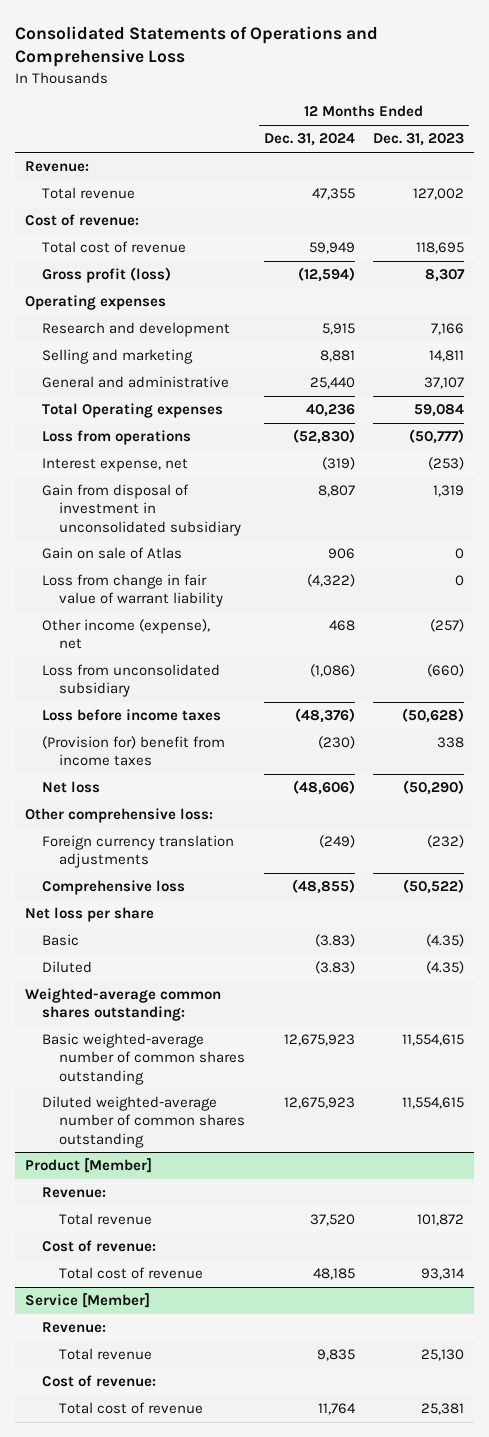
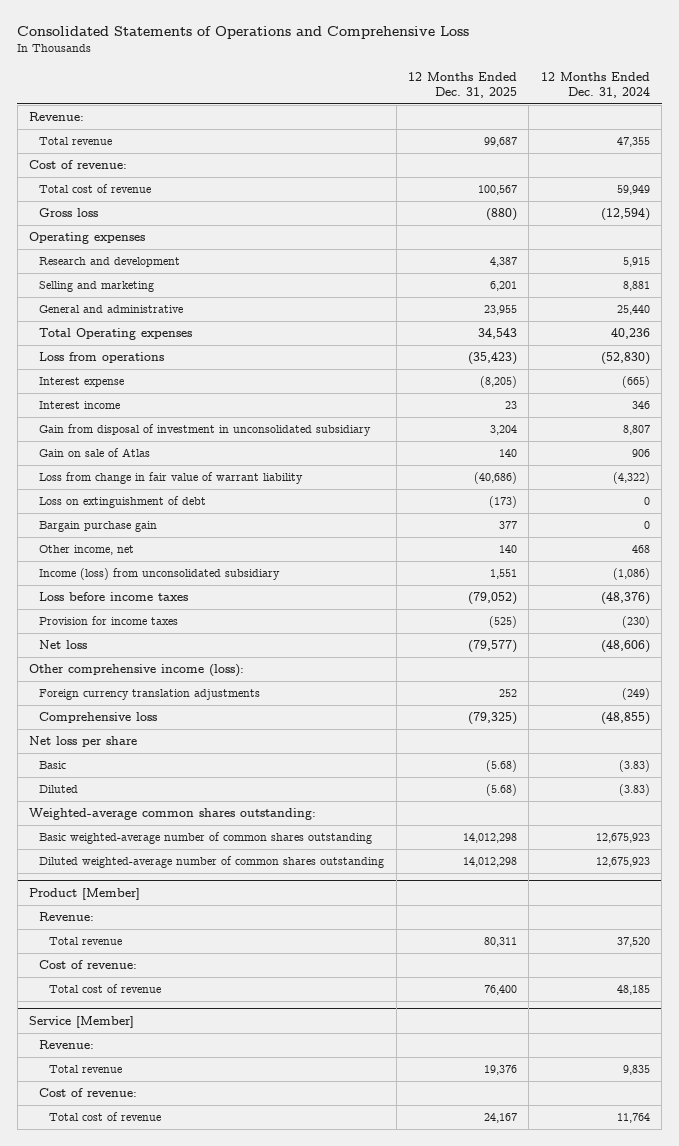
- | 12 Months Ended Dec. 31, 2024 | 12 Months Ended Dec. 31, 2023
+ | 12 Months Ended Dec. 31, 2025 | 12 Months Ended Dec. 31, 2024
- Gross profit (loss) | (12,594) | 8,307
+ Gross loss | (880) | (12,594)
- Interest expense, net | (319) | (253)
+ Interest expense | (8,205) | (665)
+ Interest income | 23 | 346
- Other income (expense), net | 468 | (257)
- Loss from unconsolidated subsidiary | (1,086) | (660)
+ Loss on extinguishment of debt | (173) | 0
+ Bargain purchase gain | 377 | 0
+ Other income, net | 140 | 468
+ Income (loss) from unconsolidated subsidiary | 1,551 | (1,086)
- (Provision for) benefit from income taxes | (230) | 338
+ Provision for income taxes | (525) | (230)
- Other comprehensive loss:
+ Other comprehensive income (loss):

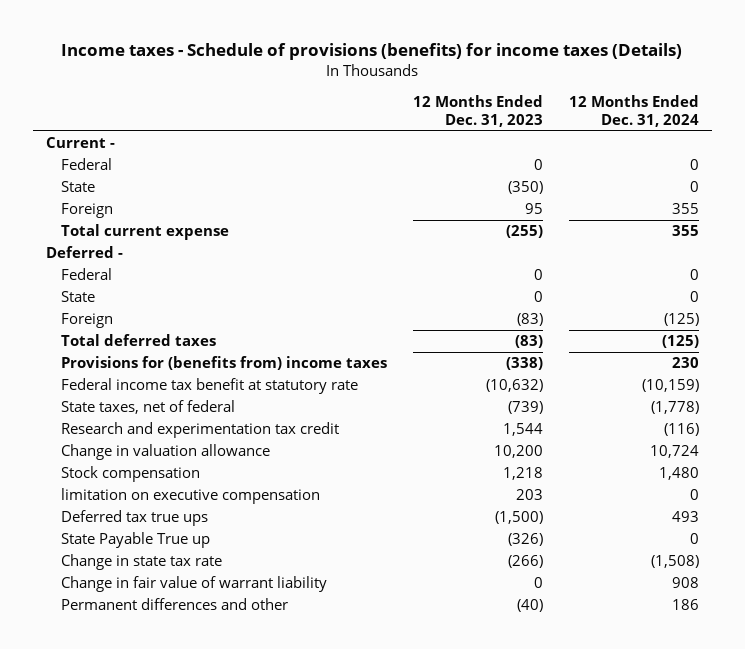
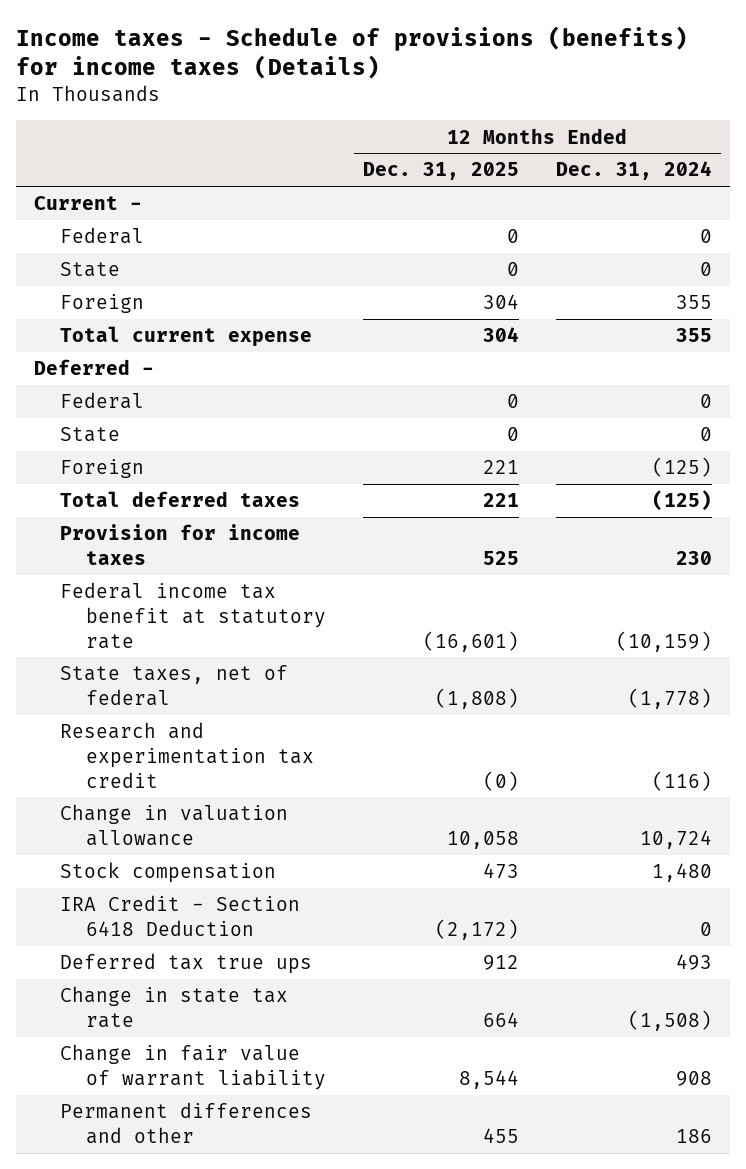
- | 12 Months Ended Dec. 31, 2023 | 12 Months Ended Dec. 31, 2024
+ | 12 Months Ended Dec. 31, 2025 | 12 Months Ended Dec. 31, 2024
- Provisions for (benefits from) income taxes | (338) | 230
+ Provision for income taxes | 525 | 230
- limitation on executive compensation | 203 | 0
+ IRA Credit - Section 6418 Deduction | (2,172) | 0
- State Payable True up | (326) | 0

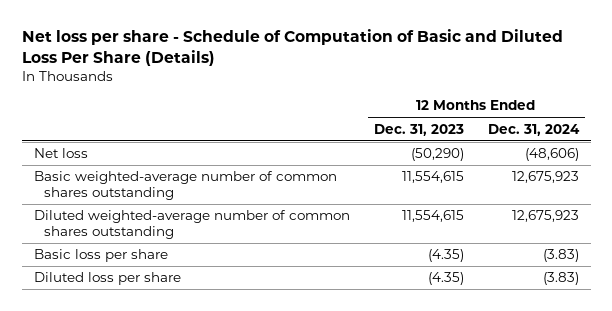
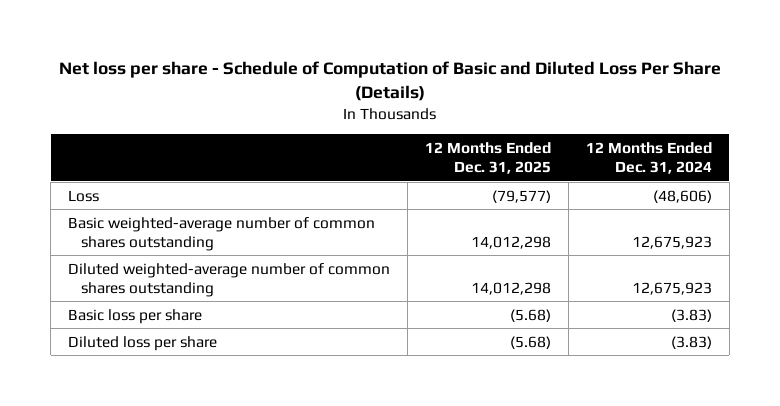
- | 12 Months Ended Dec. 31, 2023 | 12 Months Ended Dec. 31, 2024
+ | 12 Months Ended Dec. 31, 2025 | 12 Months Ended Dec. 31, 2024
- Net loss | (50,290) | (48,606)
+ Loss | (79,577) | (48,606)

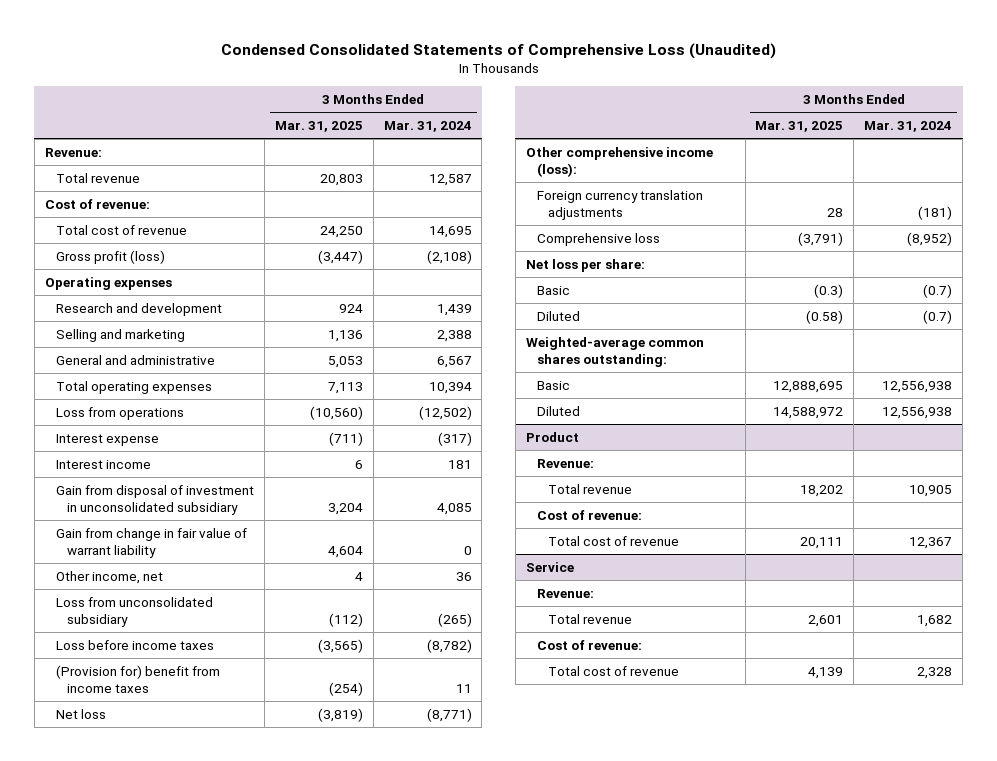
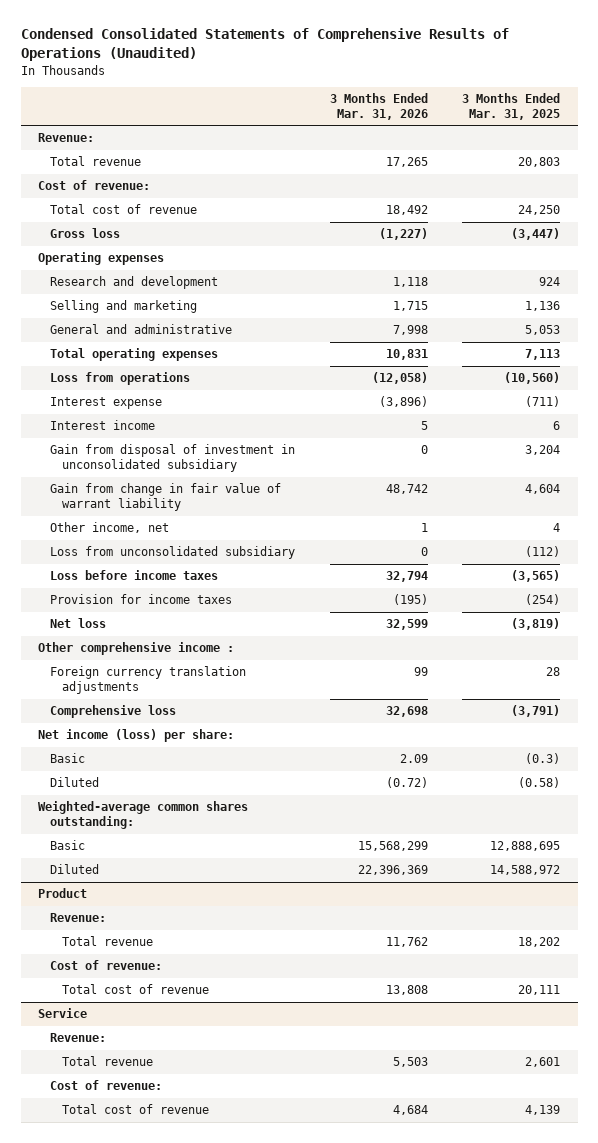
- Condensed Consolidated Statements of Comprehensive Loss (Unaudited)
+ Condensed Consolidated Statements of Comprehensive Results of Operations (Unaudited)
- | 3 Months Ended Mar. 31, 2025 | 3 Months Ended Mar. 31, 2024
+ | 3 Months Ended Mar. 31, 2026 | 3 Months Ended Mar. 31, 2025
- Gross profit (loss) | (3,447) | (2,108)
+ Gross loss | (1,227) | (3,447)
- (Provision for) benefit from income taxes | (254) | 11
+ Provision for income taxes | (195) | (254)
- Other comprehensive income (loss):
+ Other comprehensive income :
- Net loss per share:
+ Net income (loss) per share:

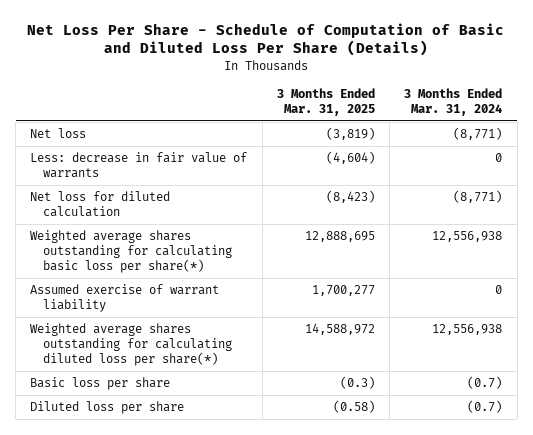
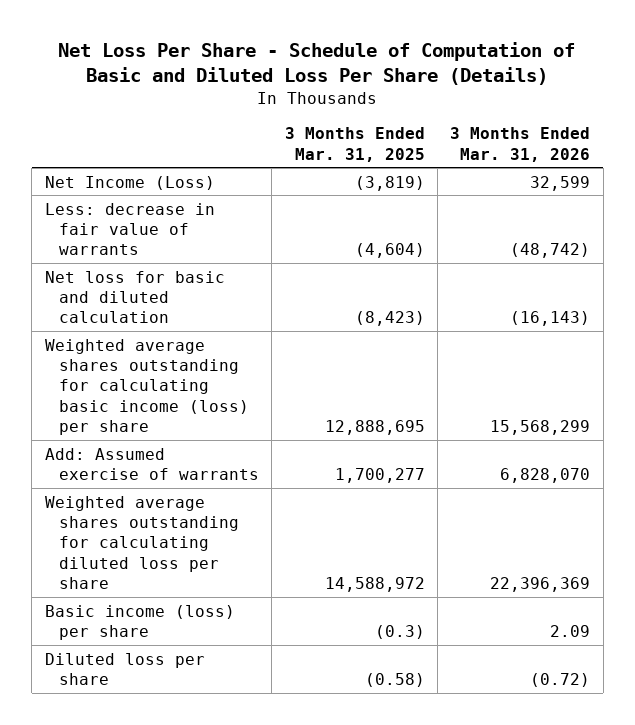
- | 3 Months Ended Mar. 31, 2025 | 3 Months Ended Mar. 31, 2024
+ | 3 Months Ended Mar. 31, 2025 | 3 Months Ended Mar. 31, 2026
- Net loss | (3,819) | (8,771)
+ Net Income (Loss) | (3,819) | 32,599
- Net loss for diluted calculation | (8,423) | (8,771)
- Weighted average shares outstanding for calculating basic loss per share(*) | 12,888,695 | 12,556,938
- Assumed exercise of warrant liability | 1,700,277 | 0
- Weighted average shares outstanding for calculating diluted loss per share(*) | 14,588,972 | 12,556,938
- Basic loss per share | (0.3) | (0.7)
+ Net loss for basic and diluted calculation | (8,423) | (16,143)
+ Weighted average shares outstanding for calculating basic income (loss) per share | 12,888,695 | 15,568,299
+ Add: Assumed exercise of warrants | 1,700,277 | 6,828,070
+ Weighted average shares outstanding for calculating diluted loss per share | 14,588,972 | 22,396,369
+ Basic income (loss) per share | (0.3) | 2.09

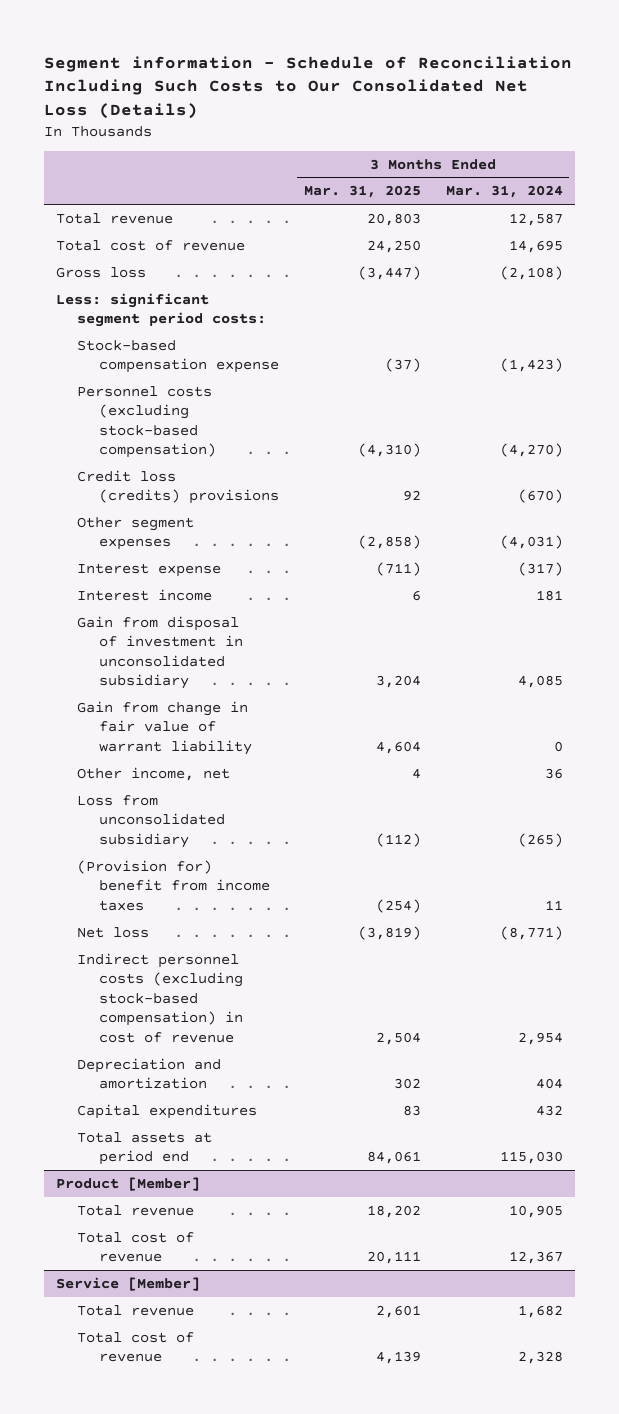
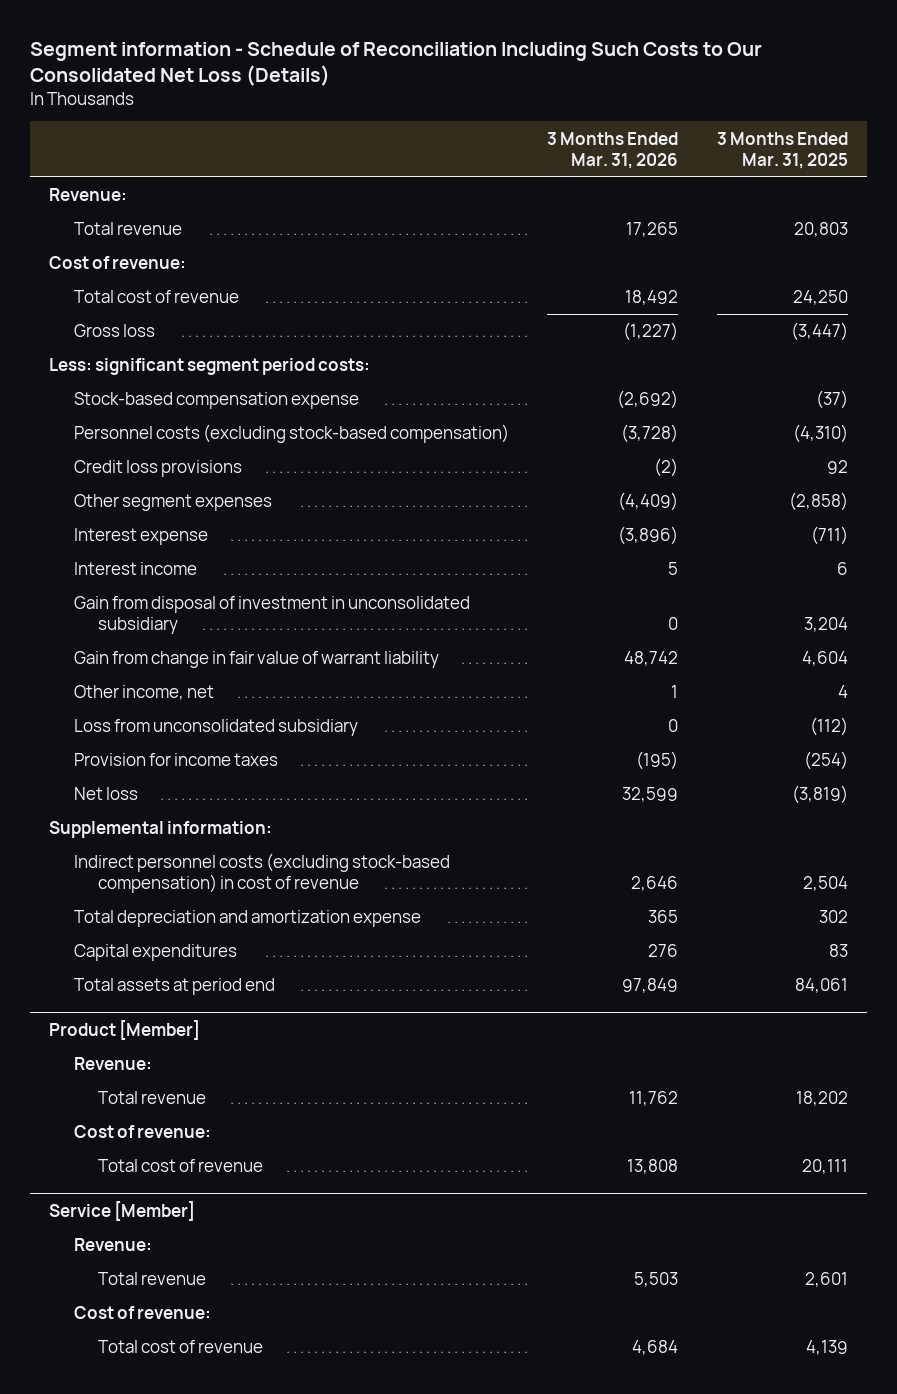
- | 3 Months Ended Mar. 31, 2025 | 3 Months Ended Mar. 31, 2024
+ | 3 Months Ended Mar. 31, 2026 | 3 Months Ended Mar. 31, 2025
+ Revenue:
+ Cost of revenue:
- Credit loss (credits) provisions | 92 | (670)
+ Credit loss provisions | (2) | 92
- (Provision for) benefit from income taxes | (254) | 11
+ Provision for income taxes | (195) | (254)
+ Supplemental information:
- Depreciation and amortization | 302 | 404
+ Total depreciation and amortization expense | 365 | 302
@ Product [Member]
+ Revenue:
+ Cost of revenue:
@ Service [Member]
+ Revenue:
+ Cost of revenue:

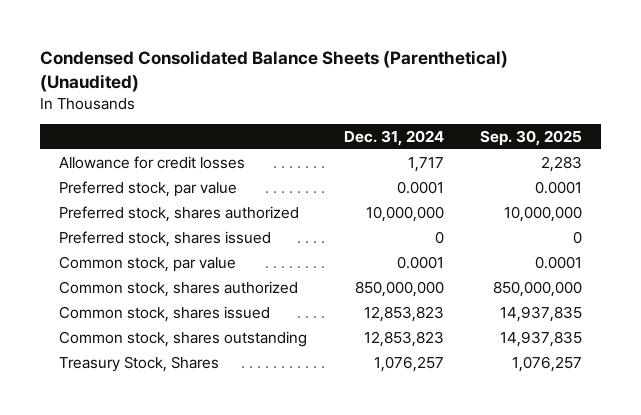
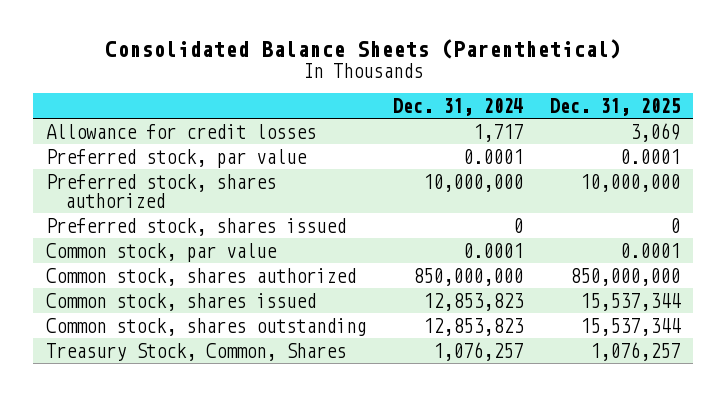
- Condensed Consolidated Balance Sheets (Parenthetical) (Unaudited)
+ Consolidated Balance Sheets (Parenthetical)
- | Dec. 31, 2024 | Sep. 30, 2025
+ | Dec. 31, 2024 | Dec. 31, 2025
- Treasury Stock, Shares | 1,076,257 | 1,076,257
+ Treasury Stock, Common, Shares | 1,076,257 | 1,076,257

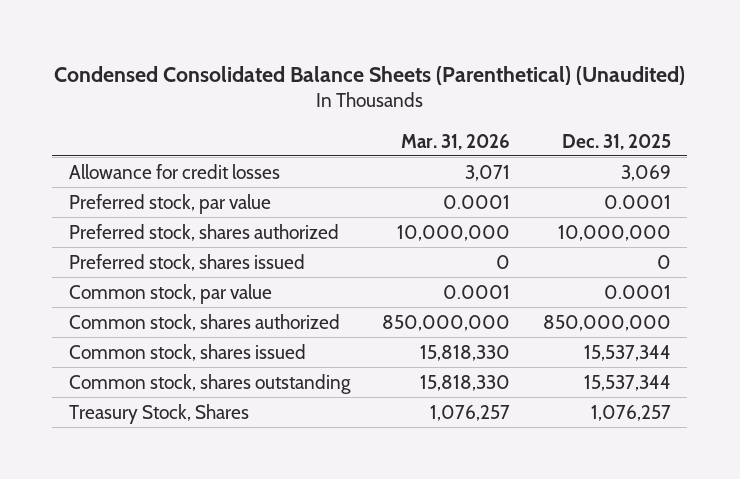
- Consolidated Balance Sheets (Parenthetical)
+ Condensed Consolidated Balance Sheets (Parenthetical) (Unaudited)
- | Dec. 31, 2024 | Dec. 31, 2025
+ | Mar. 31, 2026 | Dec. 31, 2025
- Treasury Stock, Common, Shares | 1,076,257 | 1,076,257
+ Treasury Stock, Shares | 1,076,257 | 1,076,257

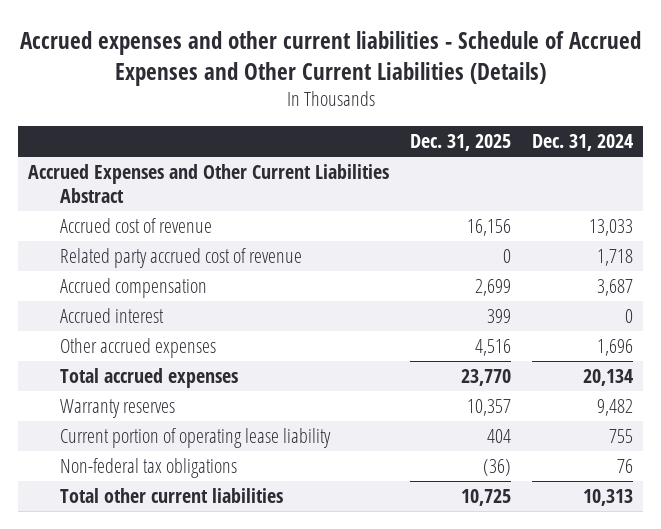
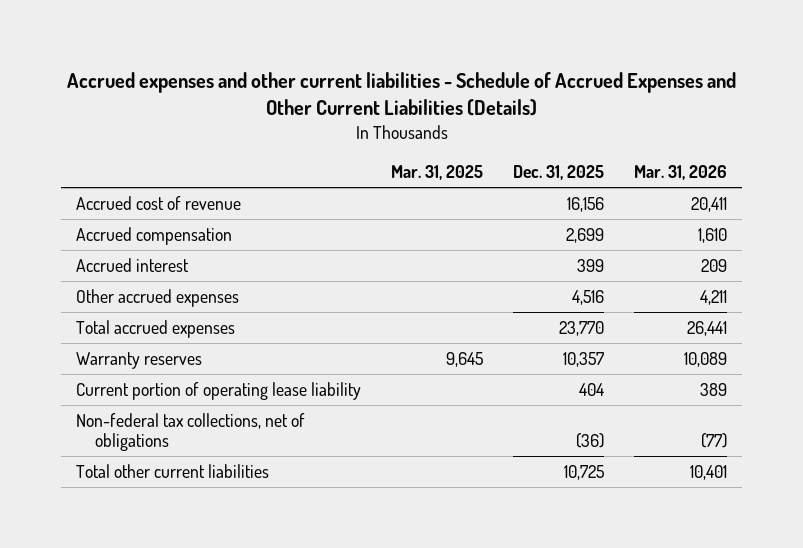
- | Dec. 31, 2025 | Dec. 31, 2024
+ | Mar. 31, 2025 | Dec. 31, 2025 | Mar. 31, 2026
- Accrued Expenses and Other Current Liabilities Abstract
- Related party accrued cost of revenue | 0 | 1,718
- Non-federal tax obligations | (36) | 76
+ Non-federal tax collections, net of obligations | | (36) | (77)

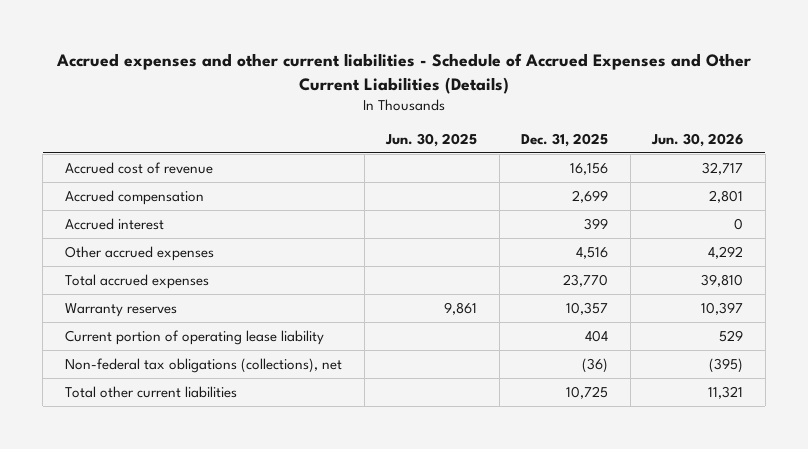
- | Mar. 31, 2025 | Dec. 31, 2025 | Mar. 31, 2026
+ | Jun. 30, 2025 | Dec. 31, 2025 | Jun. 30, 2026
- Non-federal tax collections, net of obligations | | (36) | (77)
+ Non-federal tax obligations (collections), net | | (36) | (395)

